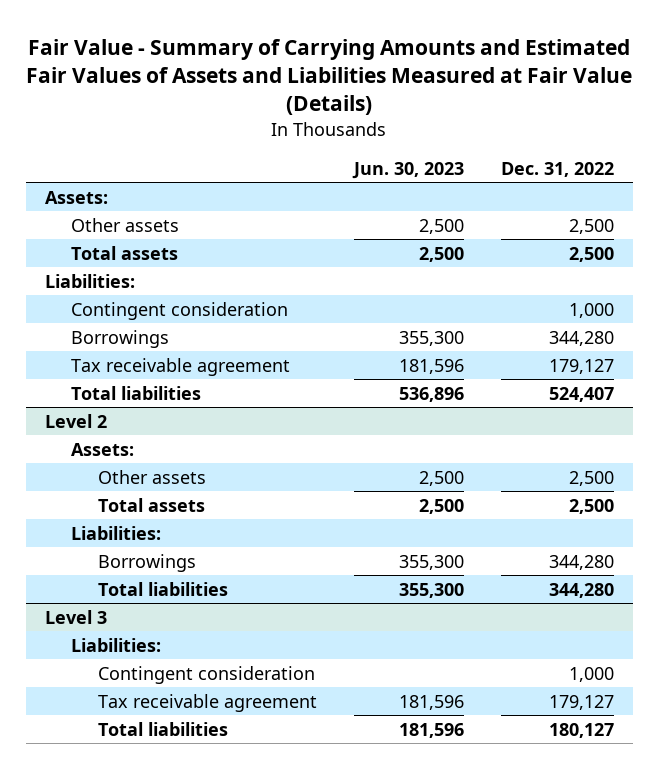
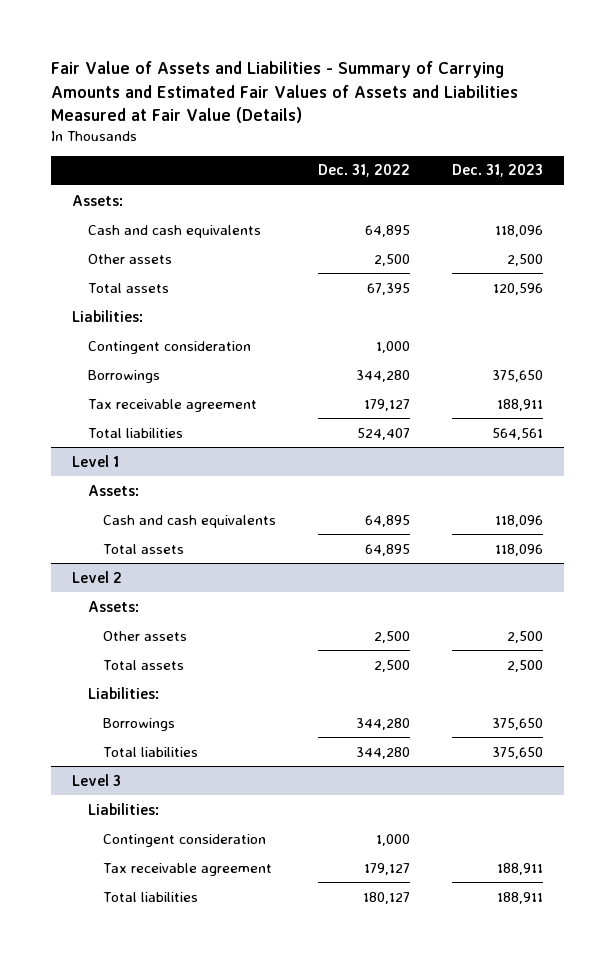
- Fair Value - Summary of Carrying Amounts and Estimated Fair Values of Assets and Liabilities Measured at Fair Value (Details)
+ Fair Value of Assets and Liabilities - Summary of Carrying Amounts and Estimated Fair Values of Assets and Liabilities Measured at Fair Value (Details)
- | Jun. 30, 2023 | Dec. 31, 2022
+ | Dec. 31, 2022 | Dec. 31, 2023
+ Cash and cash equivalents | 64,895 | 118,096
- Total assets | 2,500 | 2,500
+ Total assets | 67,395 | 120,596
+ Level 1
+ Assets:
+ Cash and cash equivalents | 64,895 | 118,096
+ Total assets | 64,895 | 118,096

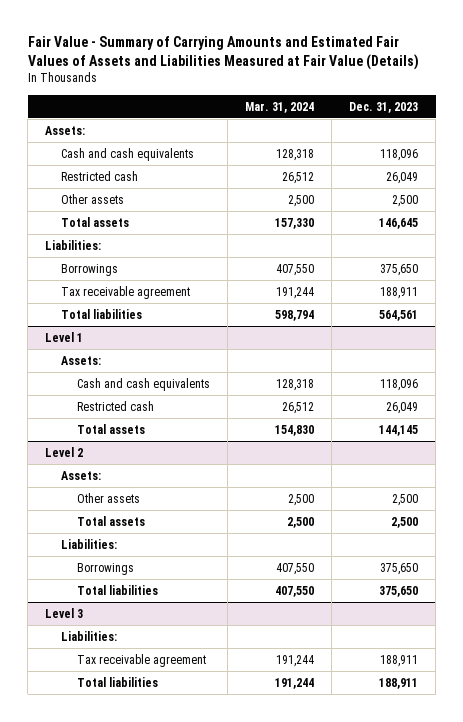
- Fair Value of Assets and Liabilities - Summary of Carrying Amounts and Estimated Fair Values of Assets and Liabilities Measured at Fair Value (Details)
+ Fair Value - Summary of Carrying Amounts and Estimated Fair Values of Assets and Liabilities Measured at Fair Value (Details)
- | Dec. 31, 2022 | Dec. 31, 2023
+ | Mar. 31, 2024 | Dec. 31, 2023
+ Restricted cash | 26,512 | 26,049
- Total assets | 67,395 | 120,596
+ Total assets | 157,330 | 146,645
- Contingent consideration | 1,000 |
@ Level 1
- Total assets | 64,895 | 118,096
+ Restricted cash | 26,512 | 26,049
+ Total assets | 154,830 | 144,145
@ Level 3
- Contingent consideration | 1,000 |

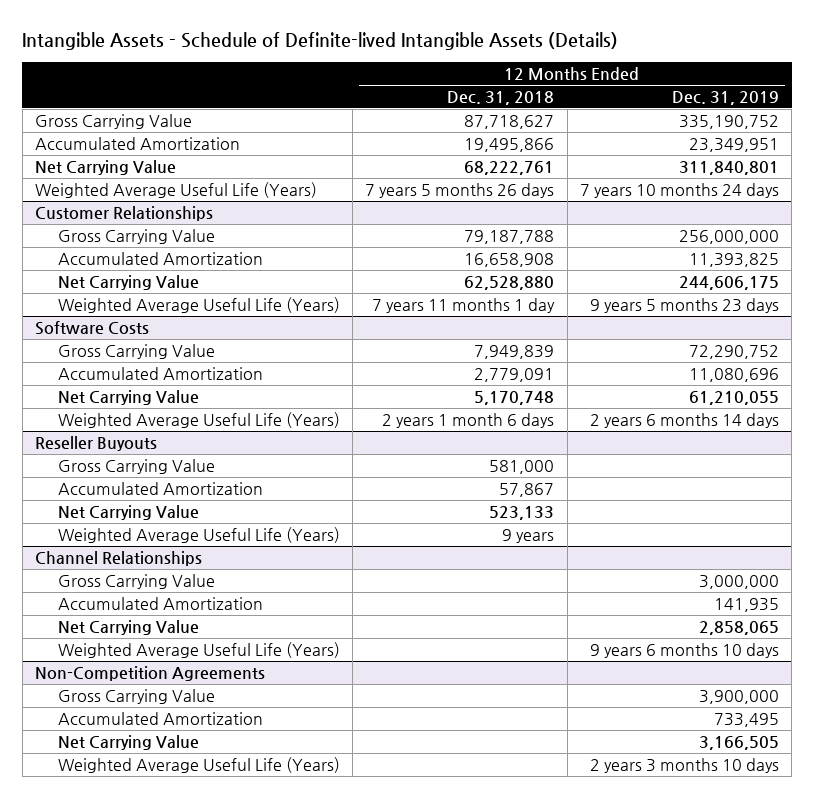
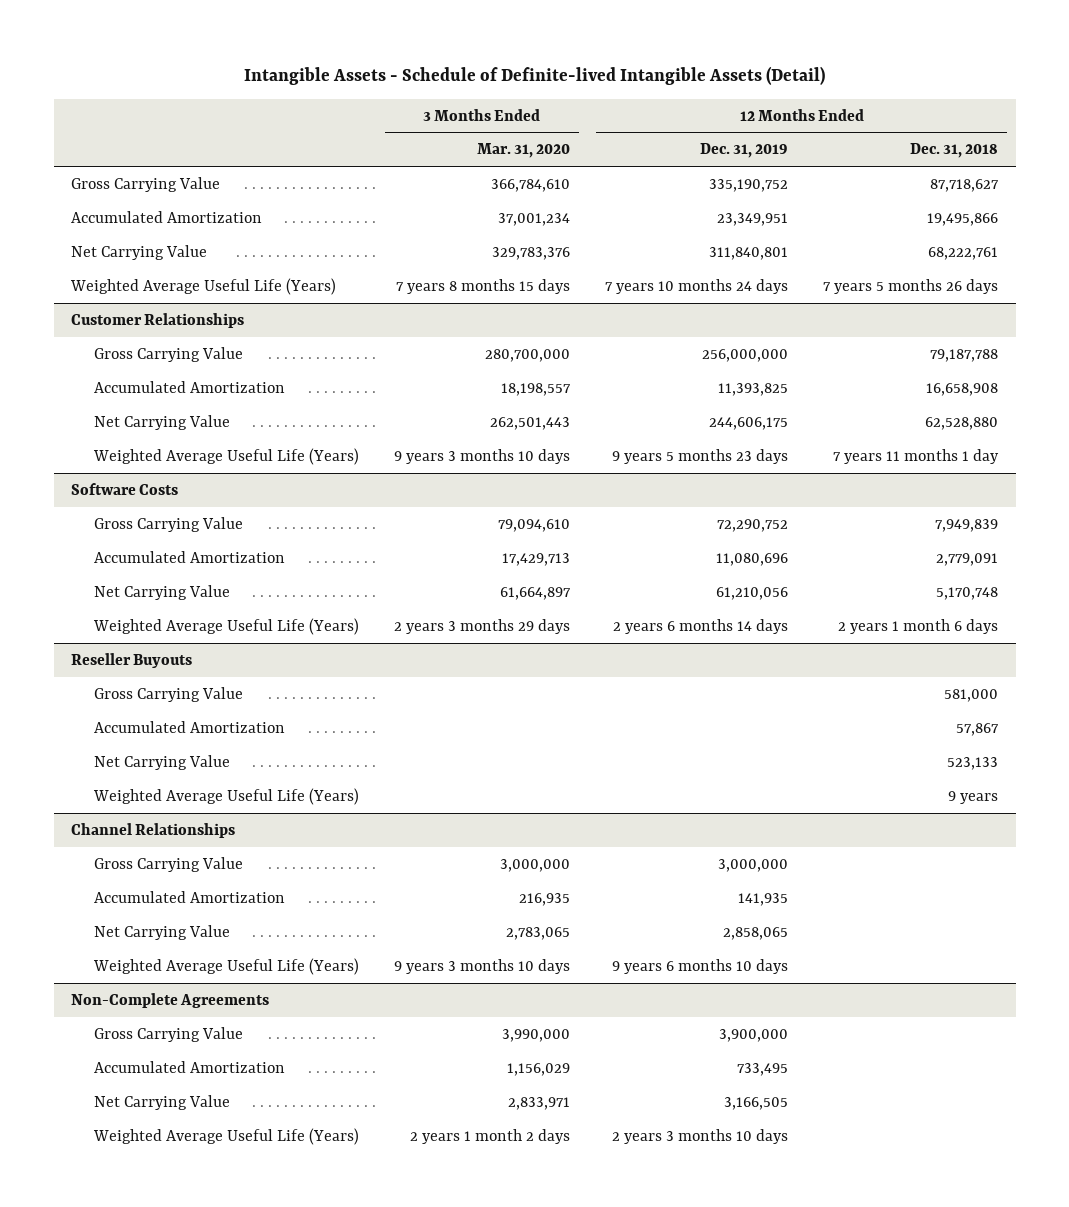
- Intangible Assets - Schedule of Definite-lived Intangible Assets (Details)
+ Intangible Assets - Schedule of Definite-lived Intangible Assets (Detail)
- | 12 Months Ended Dec. 31, 2018 | 12 Months Ended Dec. 31, 2019
+ | 3 Months Ended Mar. 31, 2020 | 12 Months Ended Dec. 31, 2019 | 12 Months Ended Dec. 31, 2018
@ Software Costs
- Net Carrying Value | 5,170,748 | 61,210,055
+ Net Carrying Value | 61,664,897 | 61,210,056 | 5,170,748
- Non-Competition Agreements
+ Non-Complete Agreements

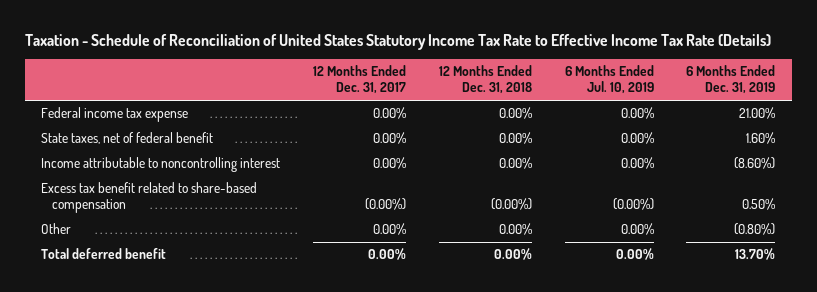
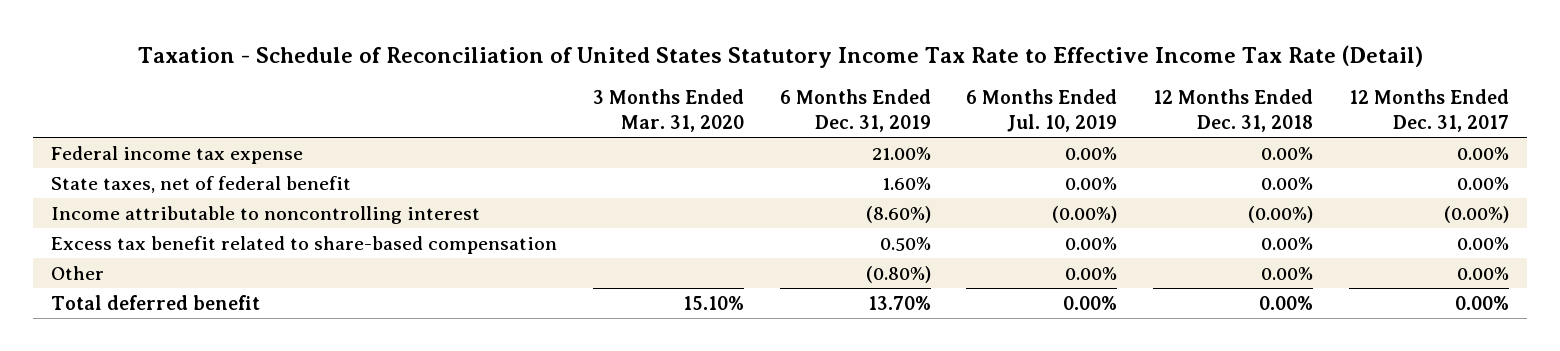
- Taxation - Schedule of Reconciliation of United States Statutory Income Tax Rate to Effective Income Tax Rate (Details)
+ Taxation - Schedule of Reconciliation of United States Statutory Income Tax Rate to Effective Income Tax Rate (Detail)
- | 12 Months Ended Dec. 31, 2017 | 12 Months Ended Dec. 31, 2018 | 6 Months Ended Jul. 10, 2019 | 6 Months Ended Dec. 31, 2019
+ | 3 Months Ended Mar. 31, 2020 | 6 Months Ended Dec. 31, 2019 | 6 Months Ended Jul. 10, 2019 | 12 Months Ended Dec. 31, 2018 | 12 Months Ended Dec. 31, 2017
- Income attributable to noncontrolling interest | 0.00% | 0.00% | 0.00% | (8.60%)
- Excess tax benefit related to share-based compensation | (0.00%) | (0.00%) | (0.00%) | 0.50%
+ Income attributable to noncontrolling interest | | (8.60%) | (0.00%) | (0.00%) | (0.00%)
+ Excess tax benefit related to share-based compensation | | 0.50% | 0.00% | 0.00% | 0.00%

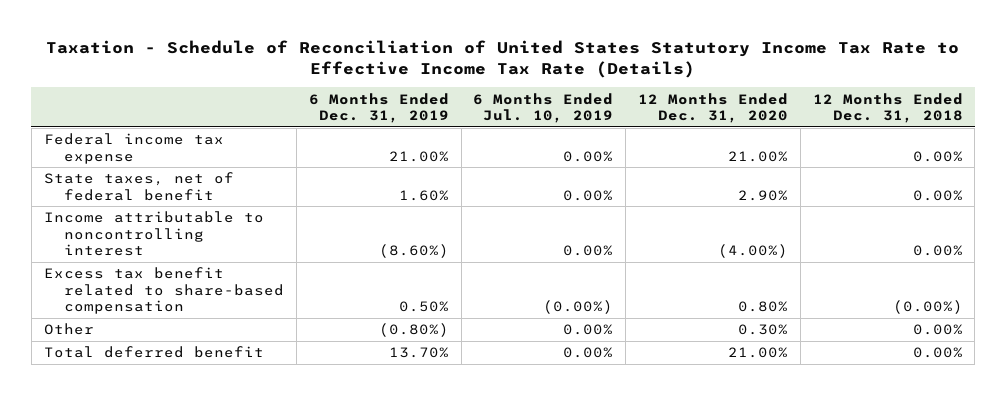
- Taxation - Schedule of Reconciliation of United States Statutory Income Tax Rate to Effective Income Tax Rate (Detail)
+ Taxation - Schedule of Reconciliation of United States Statutory Income Tax Rate to Effective Income Tax Rate (Details)
- | 3 Months Ended Mar. 31, 2020 | 6 Months Ended Dec. 31, 2019 | 6 Months Ended Jul. 10, 2019 | 12 Months Ended Dec. 31, 2018 | 12 Months Ended Dec. 31, 2017
+ | 6 Months Ended Dec. 31, 2019 | 6 Months Ended Jul. 10, 2019 | 12 Months Ended Dec. 31, 2020 | 12 Months Ended Dec. 31, 2018
- Income attributable to noncontrolling interest | | (8.60%) | (0.00%) | (0.00%) | (0.00%)
- Excess tax benefit related to share-based compensation | | 0.50% | 0.00% | 0.00% | 0.00%
+ Income attributable to noncontrolling interest | (8.60%) | 0.00% | (4.00%) | 0.00%
+ Excess tax benefit related to share-based compensation | 0.50% | (0.00%) | 0.80% | (0.00%)

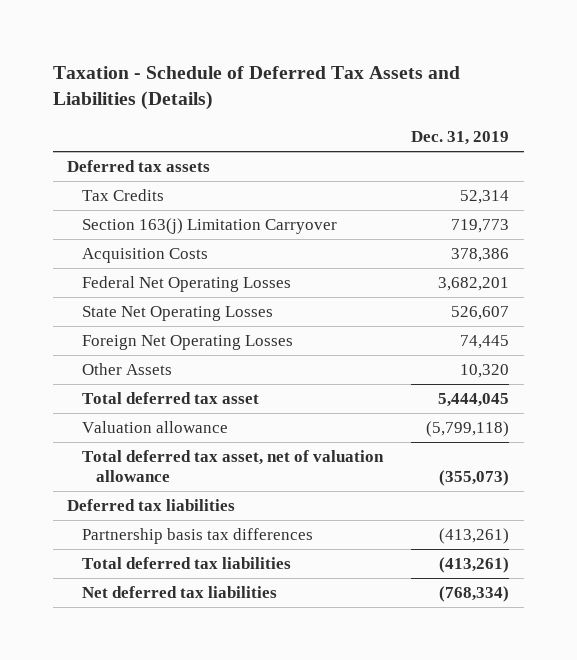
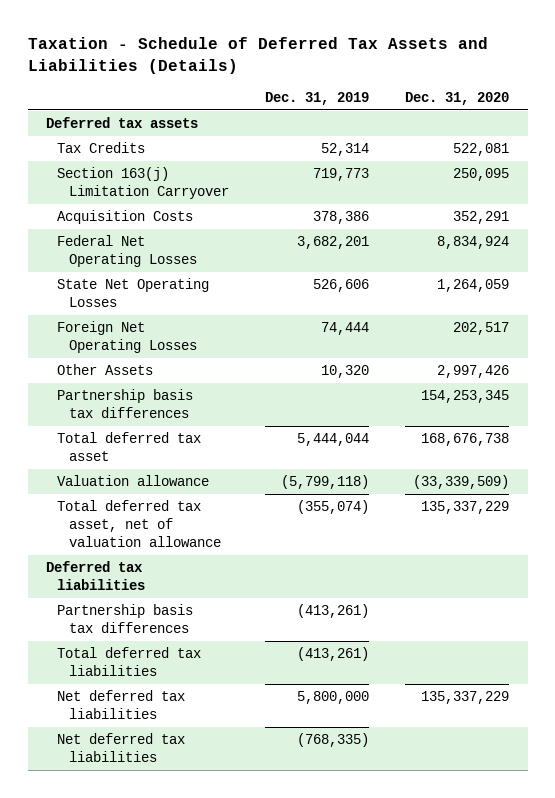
- | Dec. 31, 2019
+ | Dec. 31, 2019 | Dec. 31, 2020
- State Net Operating Losses | 526,607
- Foreign Net Operating Losses | 74,445
+ State Net Operating Losses | 526,606 | 1,264,059
+ Foreign Net Operating Losses | 74,444 | 202,517
- Total deferred tax asset | 5,444,045
+ Partnership basis tax differences | | 154,253,345
+ Total deferred tax asset | 5,444,044 | 168,676,738
- Total deferred tax asset, net of valuation allowance | (355,073)
+ Total deferred tax asset, net of valuation allowance | (355,074) | 135,337,229
- Net deferred tax liabilities | (768,334)
+ Net deferred tax liabilities | 5,800,000 | 135,337,229
+ Net deferred tax liabilities | (768,335) |

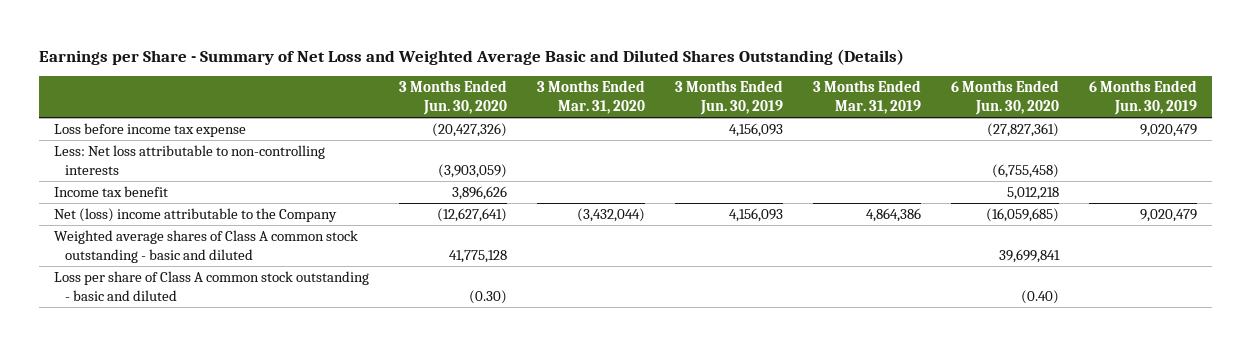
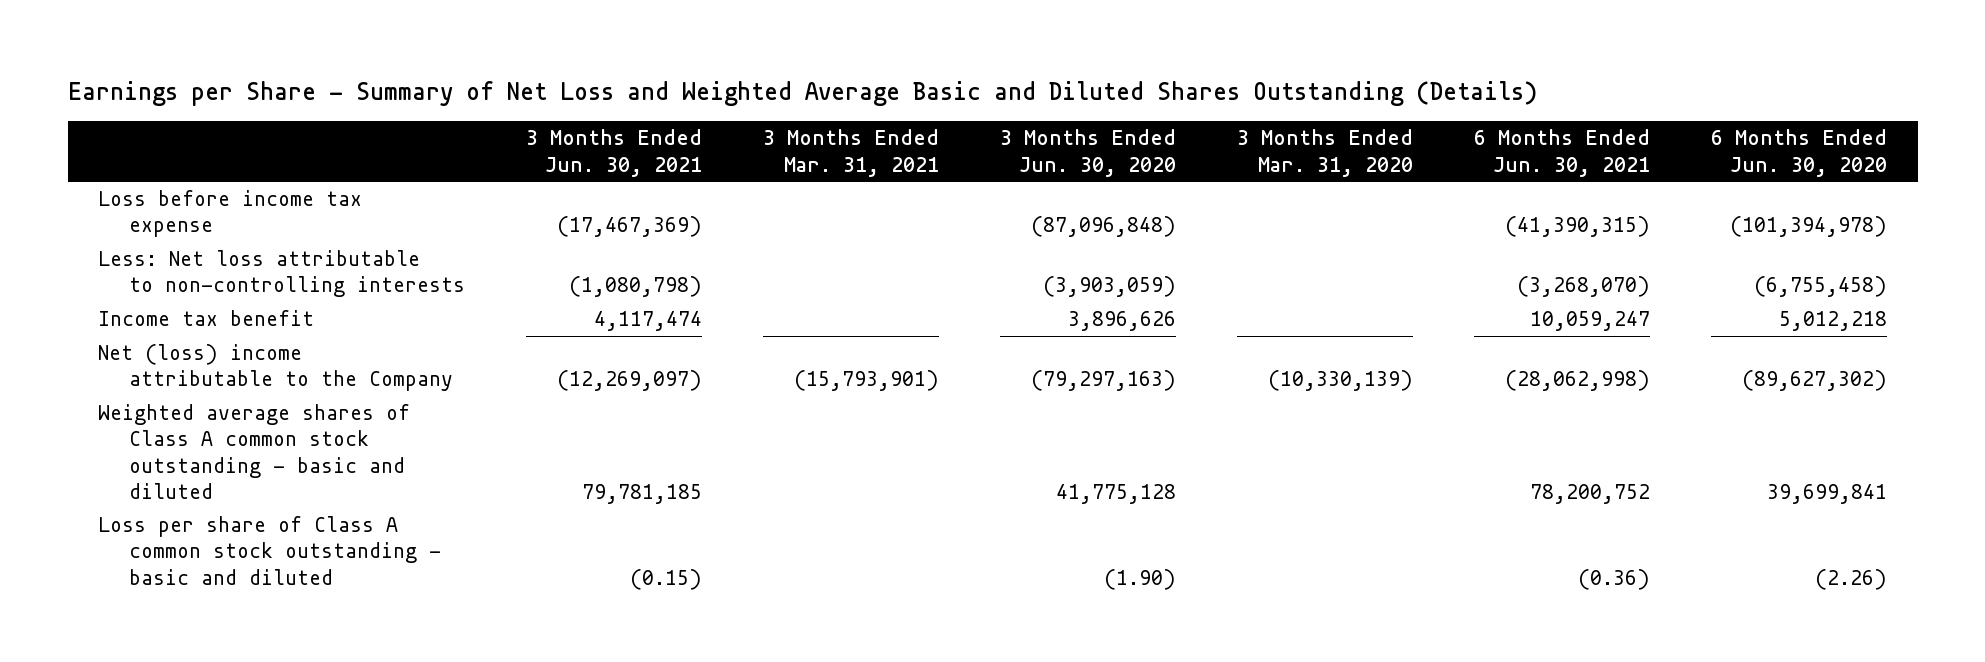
- | 3 Months Ended Jun. 30, 2020 | 3 Months Ended Mar. 31, 2020 | 3 Months Ended Jun. 30, 2019 | 3 Months Ended Mar. 31, 2019 | 6 Months Ended Jun. 30, 2020 | 6 Months Ended Jun. 30, 2019
+ | 3 Months Ended Jun. 30, 2021 | 3 Months Ended Mar. 31, 2021 | 3 Months Ended Jun. 30, 2020 | 3 Months Ended Mar. 31, 2020 | 6 Months Ended Jun. 30, 2021 | 6 Months Ended Jun. 30, 2020
- Loss before income tax expense | (20,427,326) | | 4,156,093 | | (27,827,361) | 9,020,479
+ Loss before income tax expense | (17,467,369) | | (87,096,848) | | (41,390,315) | (101,394,978)
- Net (loss) income attributable to the Company | (12,627,641) | (3,432,044) | 4,156,093 | 4,864,386 | (16,059,685) | 9,020,479
+ Net (loss) income attributable to the Company | (12,269,097) | (15,793,901) | (79,297,163) | (10,330,139) | (28,062,998) | (89,627,302)
- Loss per share of Class A common stock outstanding - basic and diluted | (0.30) | | | | (0.40) |
+ Loss per share of Class A common stock outstanding - basic and diluted | (0.15) | | (1.90) | | (0.36) | (2.26)

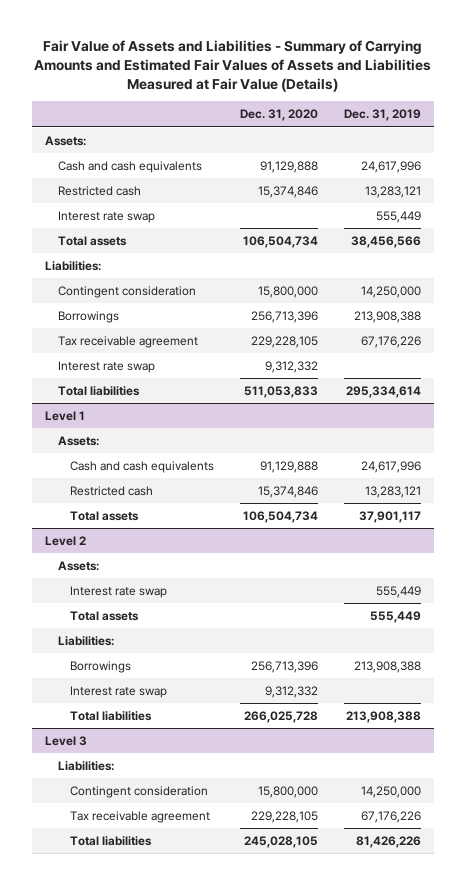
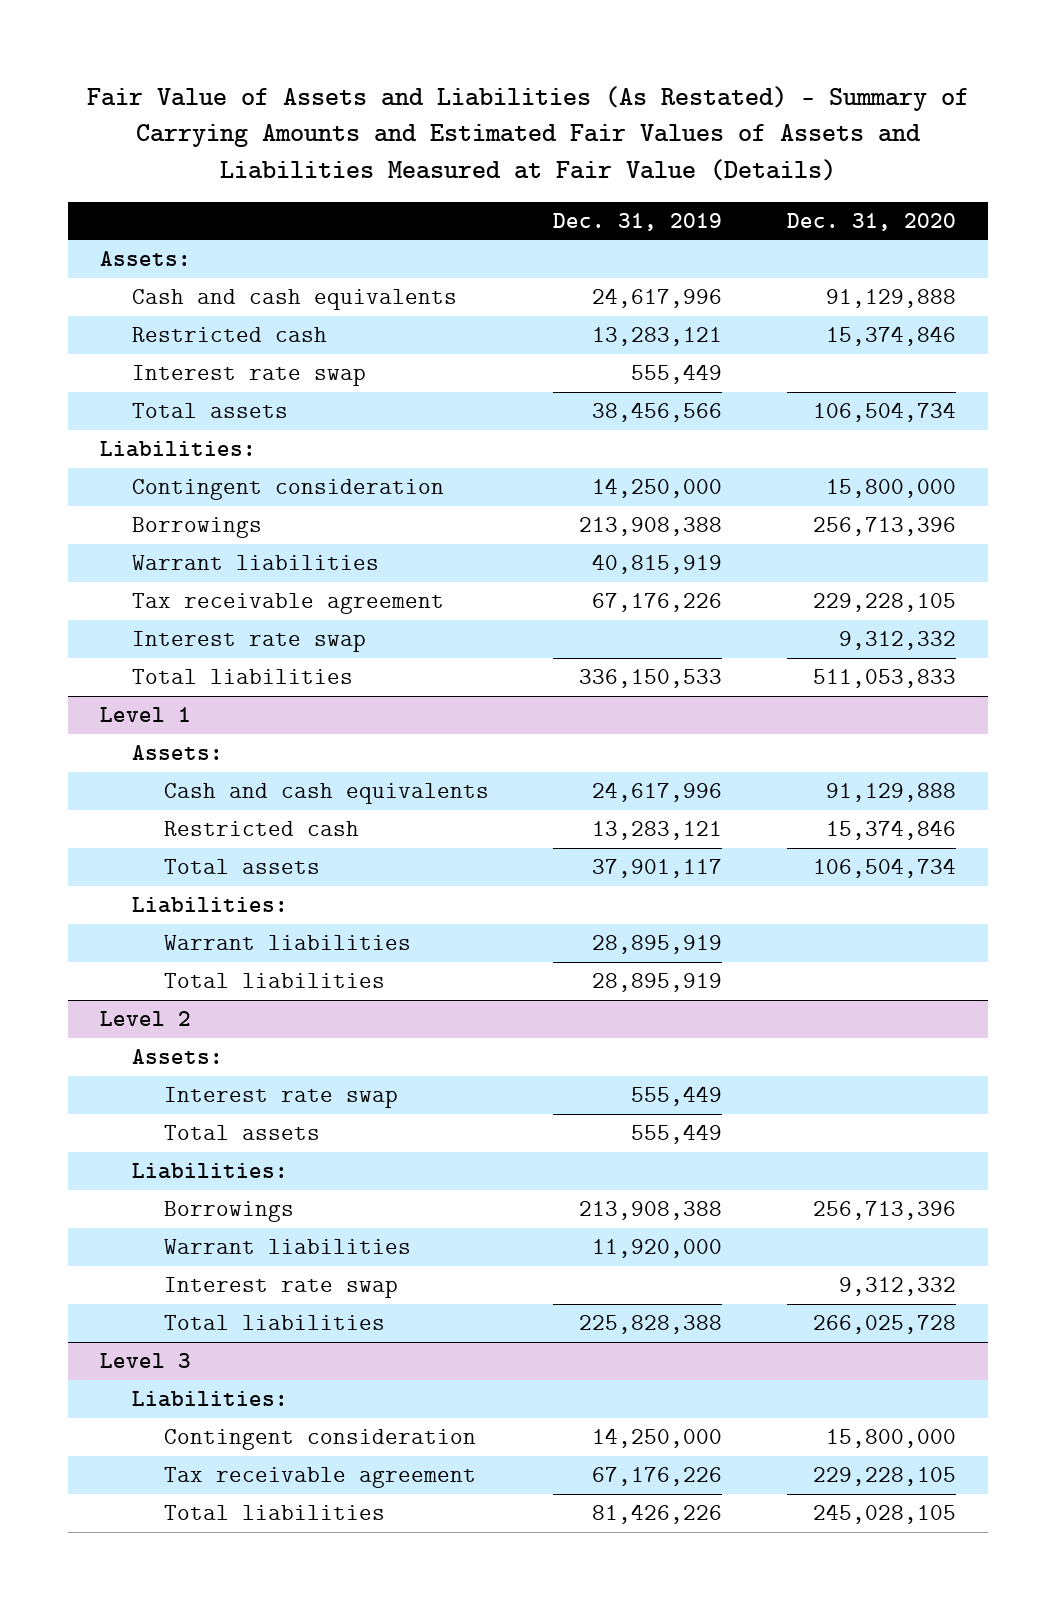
- Fair Value of Assets and Liabilities - Summary of Carrying Amounts and Estimated Fair Values of Assets and Liabilities Measured at Fair Value (Details)
+ Fair Value of Assets and Liabilities (As Restated) - Summary of Carrying Amounts and Estimated Fair Values of Assets and Liabilities Measured at Fair Value (Details)
- | Dec. 31, 2020 | Dec. 31, 2019
+ | Dec. 31, 2019 | Dec. 31, 2020
+ Warrant liabilities | 40,815,919 |
- Total liabilities | 511,053,833 | 295,334,614
+ Total liabilities | 336,150,533 | 511,053,833
@ Level 1
+ Liabilities:
+ Warrant liabilities | 28,895,919 |
+ Total liabilities | 28,895,919 |
@ Level 2
+ Warrant liabilities | 11,920,000 |
- Total liabilities | 266,025,728 | 213,908,388
+ Total liabilities | 225,828,388 | 266,025,728

